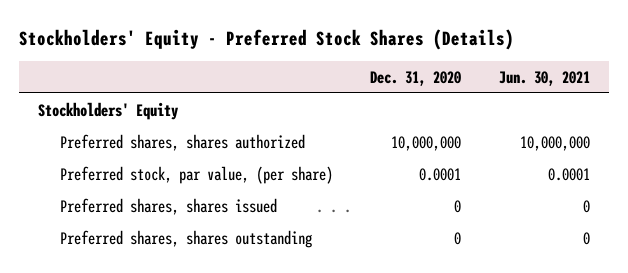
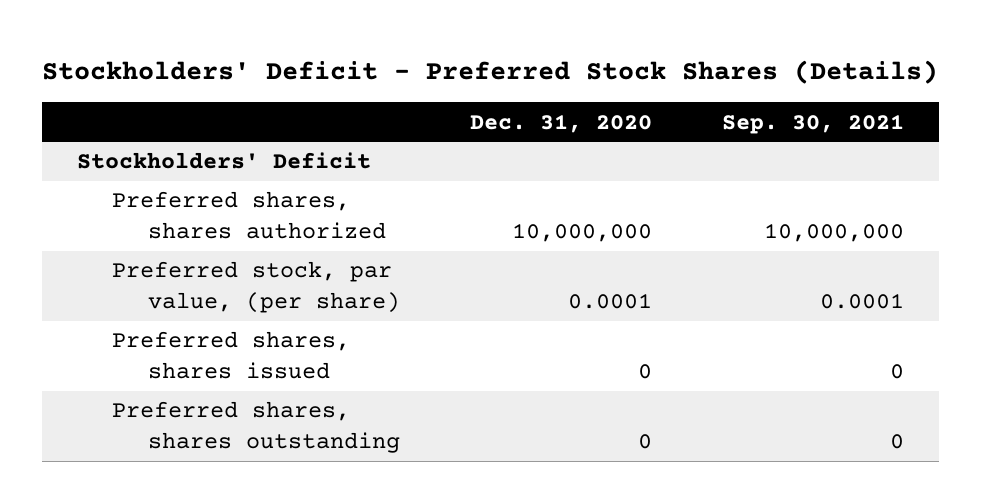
- Stockholders' Equity - Preferred Stock Shares (Details)
+ Stockholders' Deficit - Preferred Stock Shares (Details)
- | Dec. 31, 2020 | Jun. 30, 2021
+ | Dec. 31, 2020 | Sep. 30, 2021
- Stockholders' Equity
+ Stockholders' Deficit

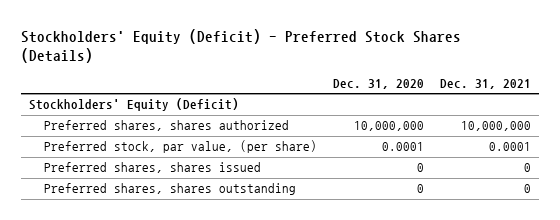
- Stockholders' Deficit - Preferred Stock Shares (Details)
+ Stockholders' Equity (Deficit) - Preferred Stock Shares (Details)
- | Dec. 31, 2020 | Sep. 30, 2021
+ | Dec. 31, 2020 | Dec. 31, 2021
- Stockholders' Deficit
+ Stockholders' Equity (Deficit)

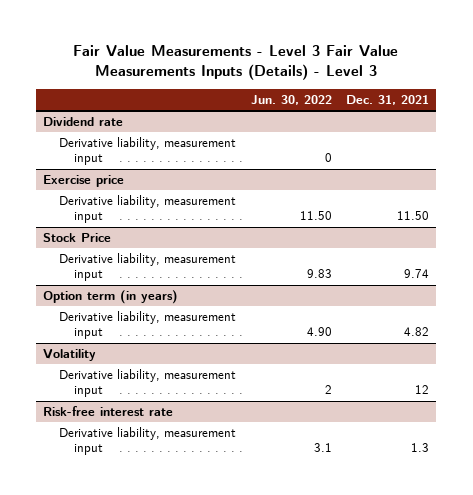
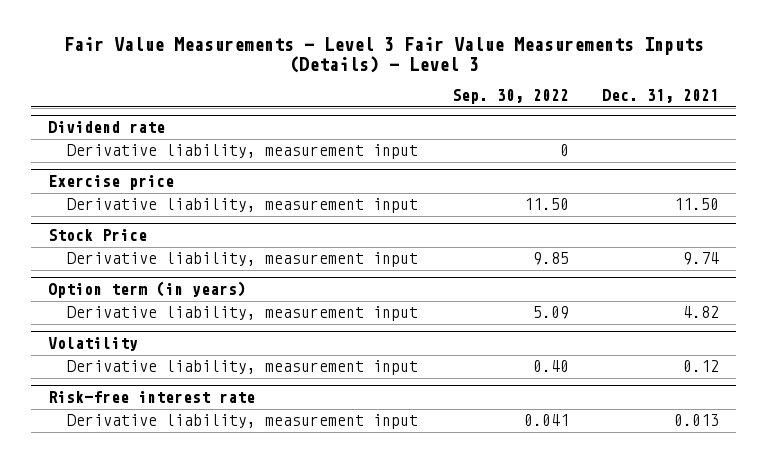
- | Jun. 30, 2022 | Dec. 31, 2021
+ | Sep. 30, 2022 | Dec. 31, 2021
@ Volatility
- Derivative liability, measurement input | 2 | 12
+ Derivative liability, measurement input | 0.40 | 0.12
@ Risk-free interest rate
- Derivative liability, measurement input | 3.1 | 1.3
+ Derivative liability, measurement input | 0.041 | 0.013

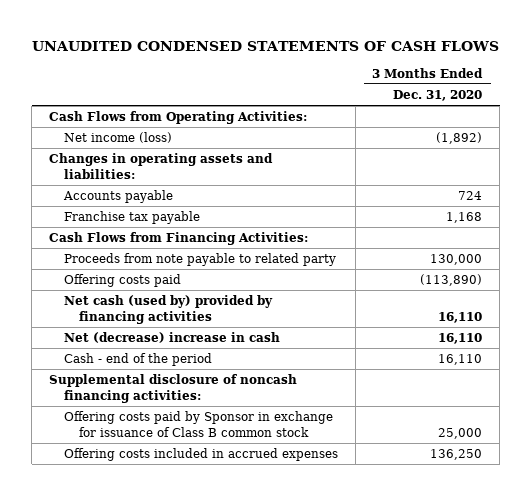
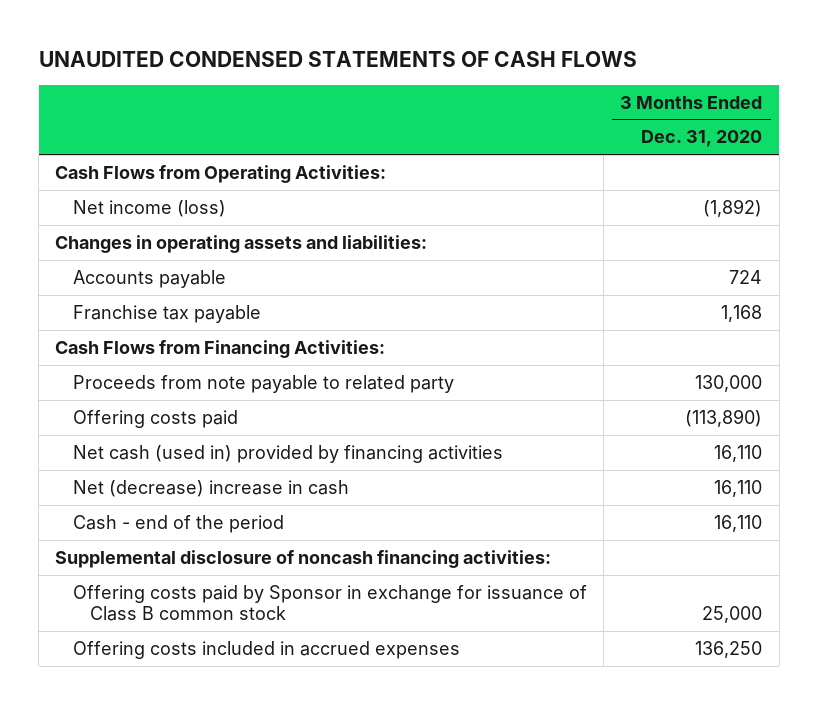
- Net cash (used by) provided by financing activities | 16,110
+ Net cash (used in) provided by financing activities | 16,110

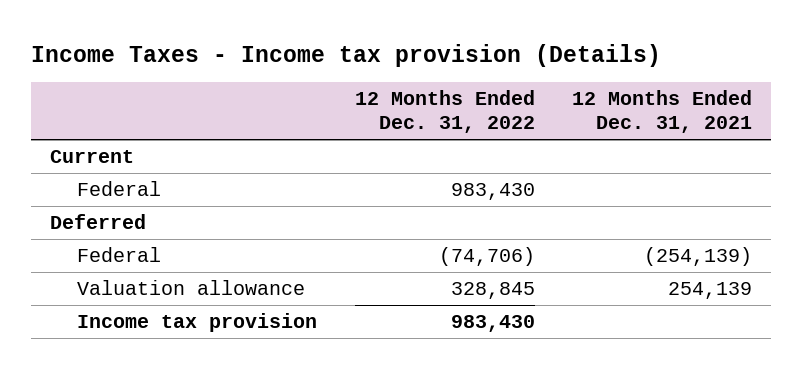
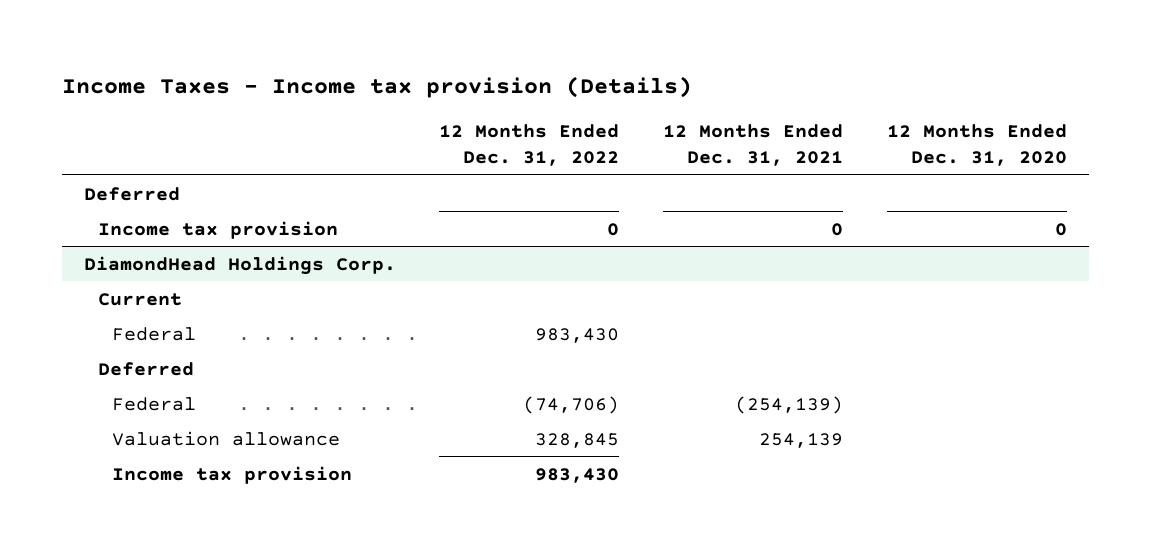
- | 12 Months Ended Dec. 31, 2022 | 12 Months Ended Dec. 31, 2021
+ | 12 Months Ended Dec. 31, 2022 | 12 Months Ended Dec. 31, 2021 | 12 Months Ended Dec. 31, 2020
+ Deferred
+ Income tax provision | 0 | 0 | 0
+ DiamondHead Holdings Corp.

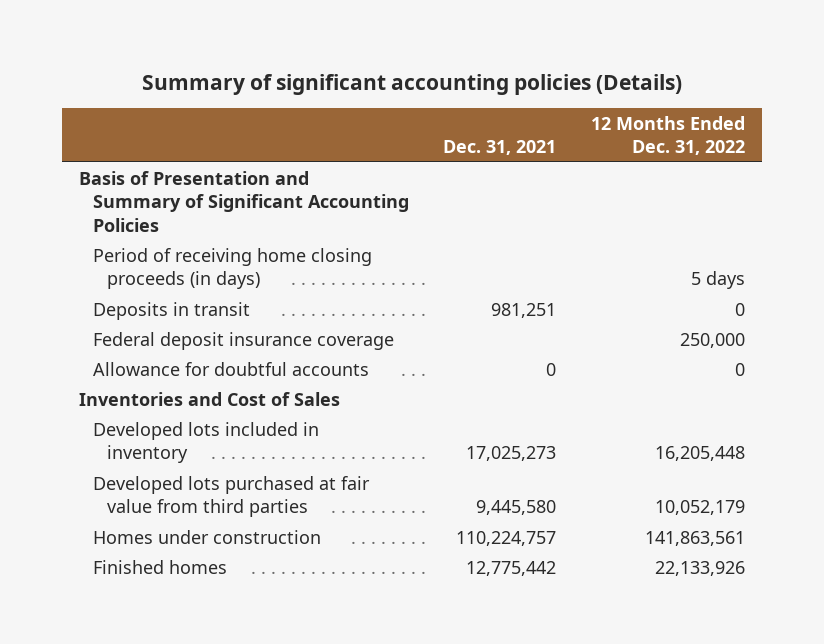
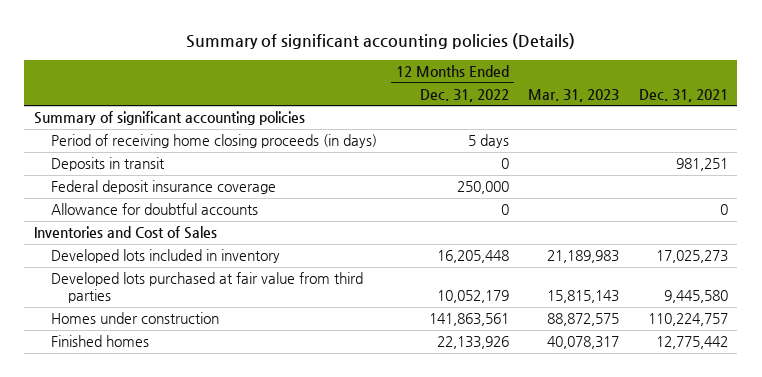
- | Dec. 31, 2021 | 12 Months Ended Dec. 31, 2022
+ | 12 Months Ended Dec. 31, 2022 | Mar. 31, 2023 | Dec. 31, 2021
- Basis of Presentation and Summary of Significant Accounting Policies
+ Summary of significant accounting policies

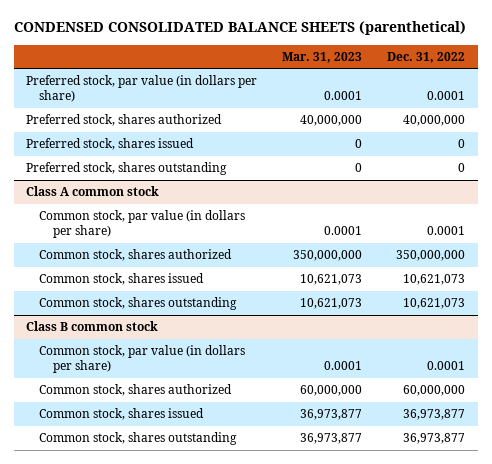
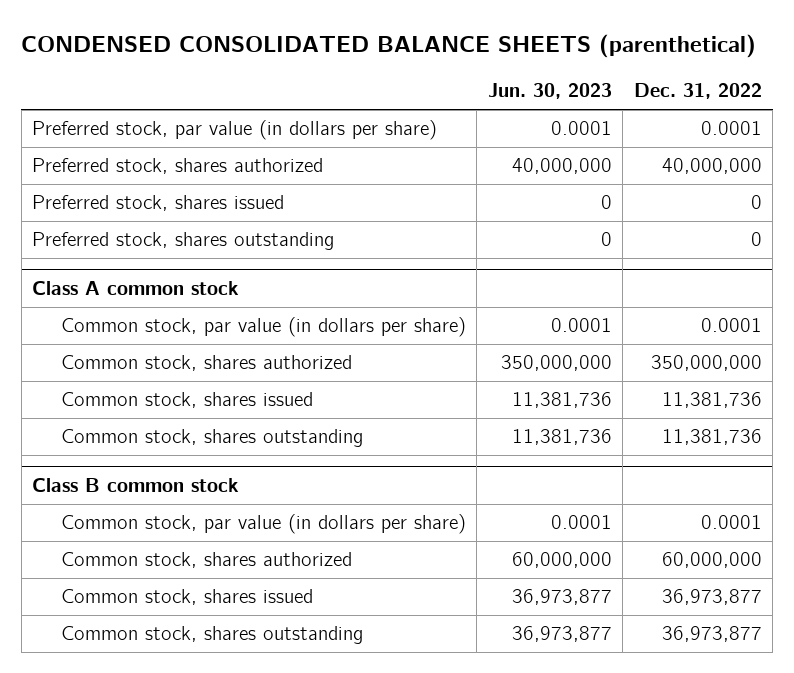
- | Mar. 31, 2023 | Dec. 31, 2022
+ | Jun. 30, 2023 | Dec. 31, 2022
@ Class A common stock
- Common stock, shares issued | 10,621,073 | 10,621,073
- Common stock, shares outstanding | 10,621,073 | 10,621,073
+ Common stock, shares issued | 11,381,736 | 11,381,736
+ Common stock, shares outstanding | 11,381,736 | 11,381,736

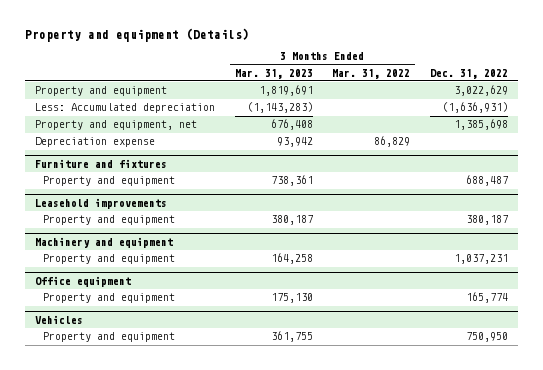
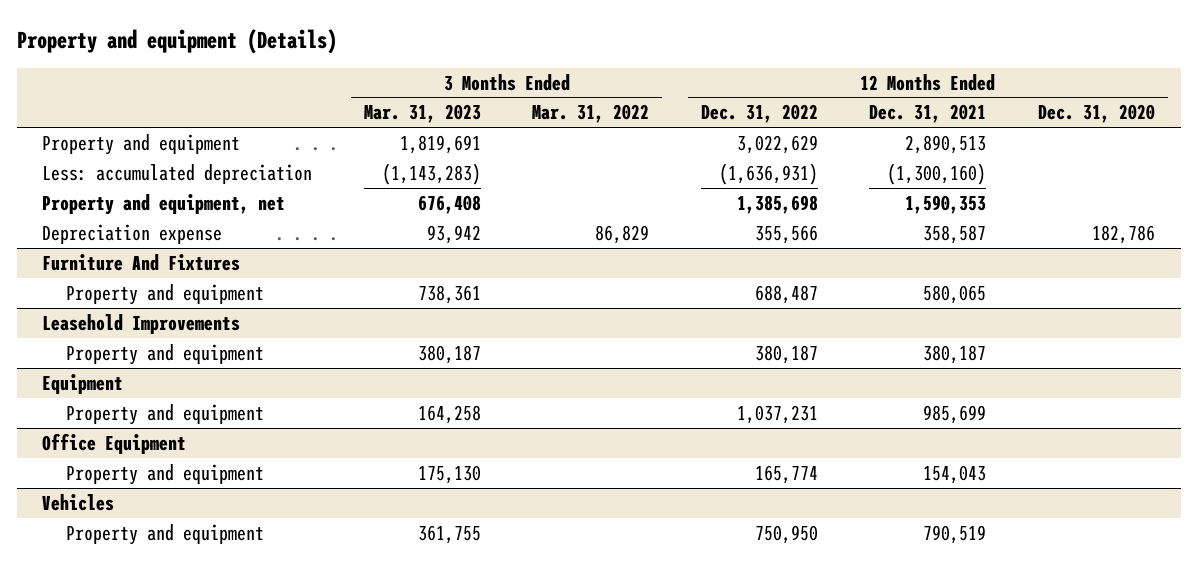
- | 3 Months Ended Mar. 31, 2023 | 3 Months Ended Mar. 31, 2022 | Dec. 31, 2022
+ | 3 Months Ended Mar. 31, 2023 | 3 Months Ended Mar. 31, 2022 | 12 Months Ended Dec. 31, 2022 | 12 Months Ended Dec. 31, 2021 | 12 Months Ended Dec. 31, 2020
- Less: Accumulated depreciation | (1,143,283) | | (1,636,931)
+ Less: accumulated depreciation | (1,143,283) | | (1,636,931) | (1,300,160) |
- Furniture and fixtures
+ Furniture And Fixtures
- Leasehold improvements
+ Leasehold Improvements
- Machinery and equipment
+ Equipment
- Office equipment
+ Office Equipment

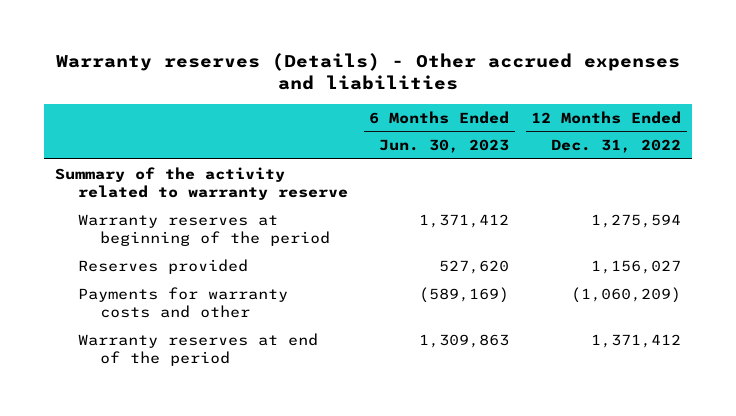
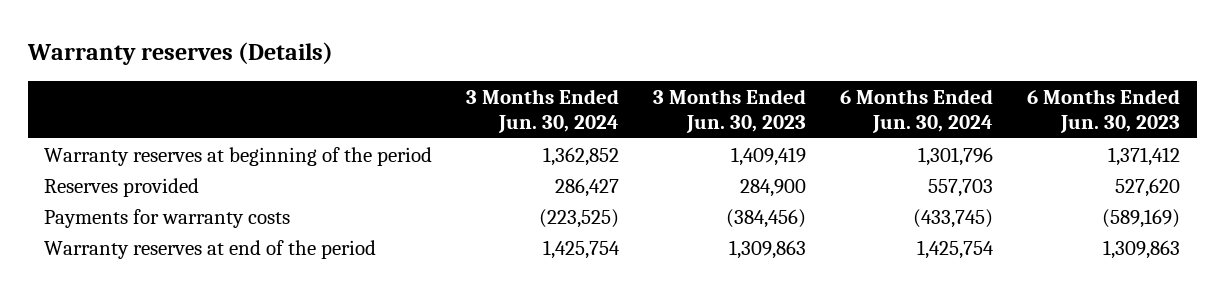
- Warranty reserves (Details) - Other accrued expenses and liabilities
+ Warranty reserves (Details)
- | 6 Months Ended Jun. 30, 2023 | 12 Months Ended Dec. 31, 2022
+ | 3 Months Ended Jun. 30, 2024 | 3 Months Ended Jun. 30, 2023 | 6 Months Ended Jun. 30, 2024 | 6 Months Ended Jun. 30, 2023
- Summary of the activity related to warranty reserve
- Payments for warranty costs and other | (589,169) | (1,060,209)
+ Payments for warranty costs | (223,525) | (384,456) | (433,745) | (589,169)

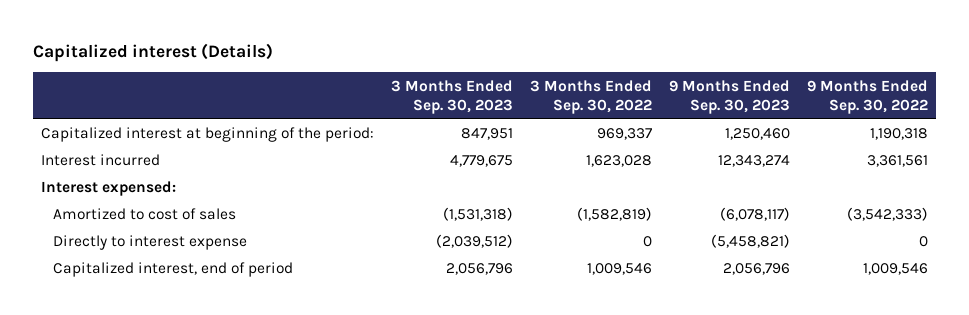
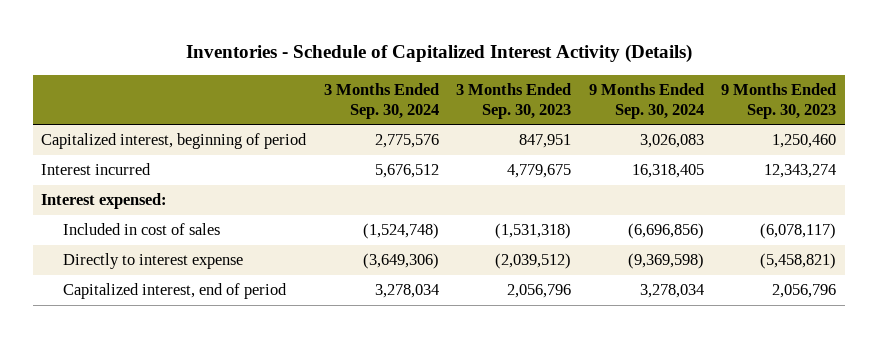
- Capitalized interest (Details)
+ Inventories - Schedule of Capitalized Interest Activity (Details)
- | 3 Months Ended Sep. 30, 2023 | 3 Months Ended Sep. 30, 2022 | 9 Months Ended Sep. 30, 2023 | 9 Months Ended Sep. 30, 2022
+ | 3 Months Ended Sep. 30, 2024 | 3 Months Ended Sep. 30, 2023 | 9 Months Ended Sep. 30, 2024 | 9 Months Ended Sep. 30, 2023
- Capitalized interest at beginning of the period: | 847,951 | 969,337 | 1,250,460 | 1,190,318
+ Capitalized interest, beginning of period | 2,775,576 | 847,951 | 3,026,083 | 1,250,460
- Amortized to cost of sales | (1,531,318) | (1,582,819) | (6,078,117) | (3,542,333)
+ Included in cost of sales | (1,524,748) | (1,531,318) | (6,696,856) | (6,078,117)

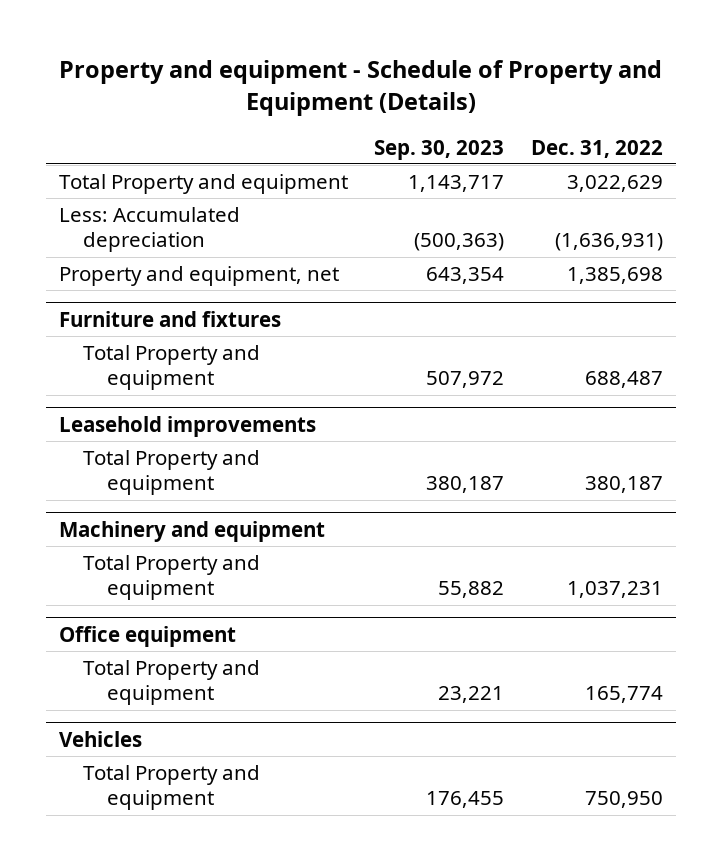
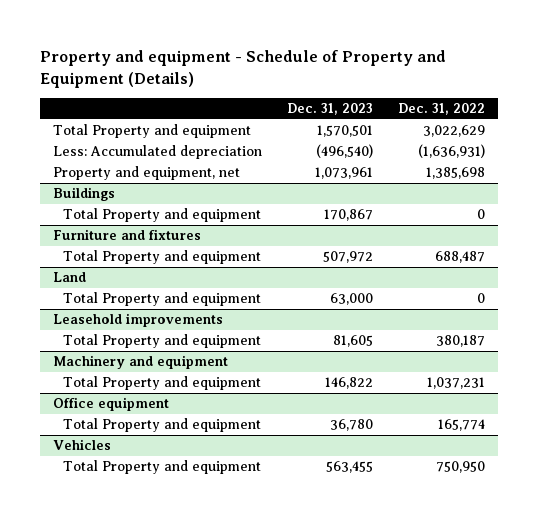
- | Sep. 30, 2023 | Dec. 31, 2022
+ | Dec. 31, 2023 | Dec. 31, 2022
+ Buildings
+ Total Property and equipment | 170,867 | 0
+ Land
+ Total Property and equipment | 63,000 | 0

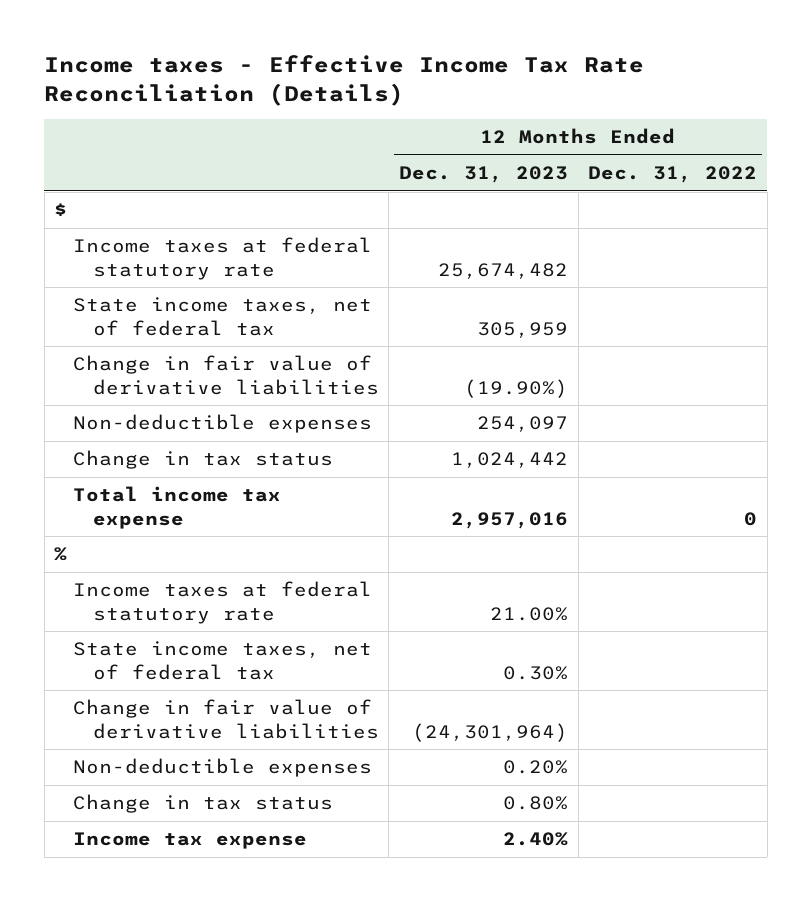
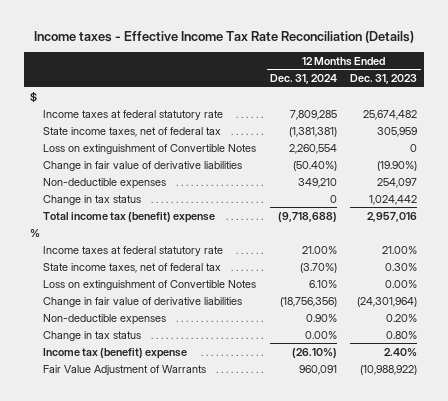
- | 12 Months Ended Dec. 31, 2023 | 12 Months Ended Dec. 31, 2022
+ | 12 Months Ended Dec. 31, 2024 | 12 Months Ended Dec. 31, 2023
+ Loss on extinguishment of Convertible Notes | 2,260,554 | 0
- Total income tax expense | 2,957,016 | 0
+ Total income tax (benefit) expense | (9,718,688) | 2,957,016
+ Loss on extinguishment of Convertible Notes | 6.10% | 0.00%
- Income tax expense | 2.40% |
+ Income tax (benefit) expense | (26.10%) | 2.40%
+ Fair Value Adjustment of Warrants | 960,091 | (10,988,922)

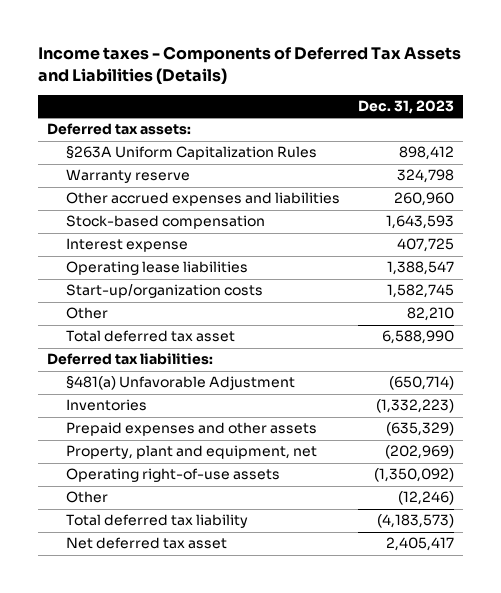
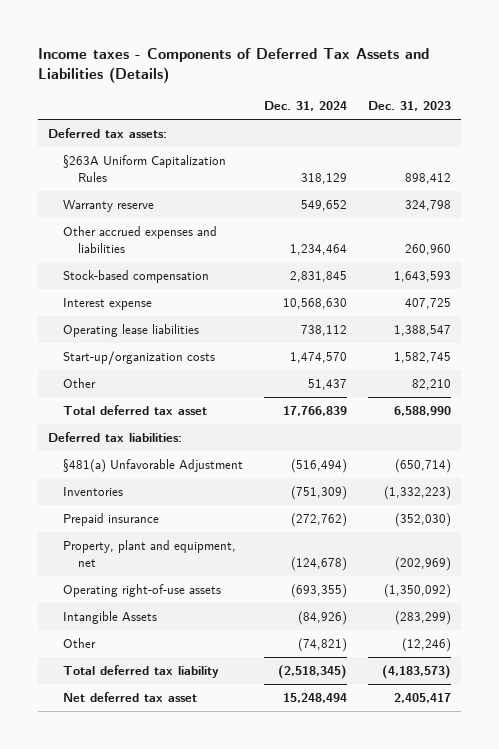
- | Dec. 31, 2023
+ | Dec. 31, 2024 | Dec. 31, 2023
- Prepaid expenses and other assets | (635,329)
+ Prepaid insurance | (272,762) | (352,030)
+ Intangible Assets | (84,926) | (283,299)

